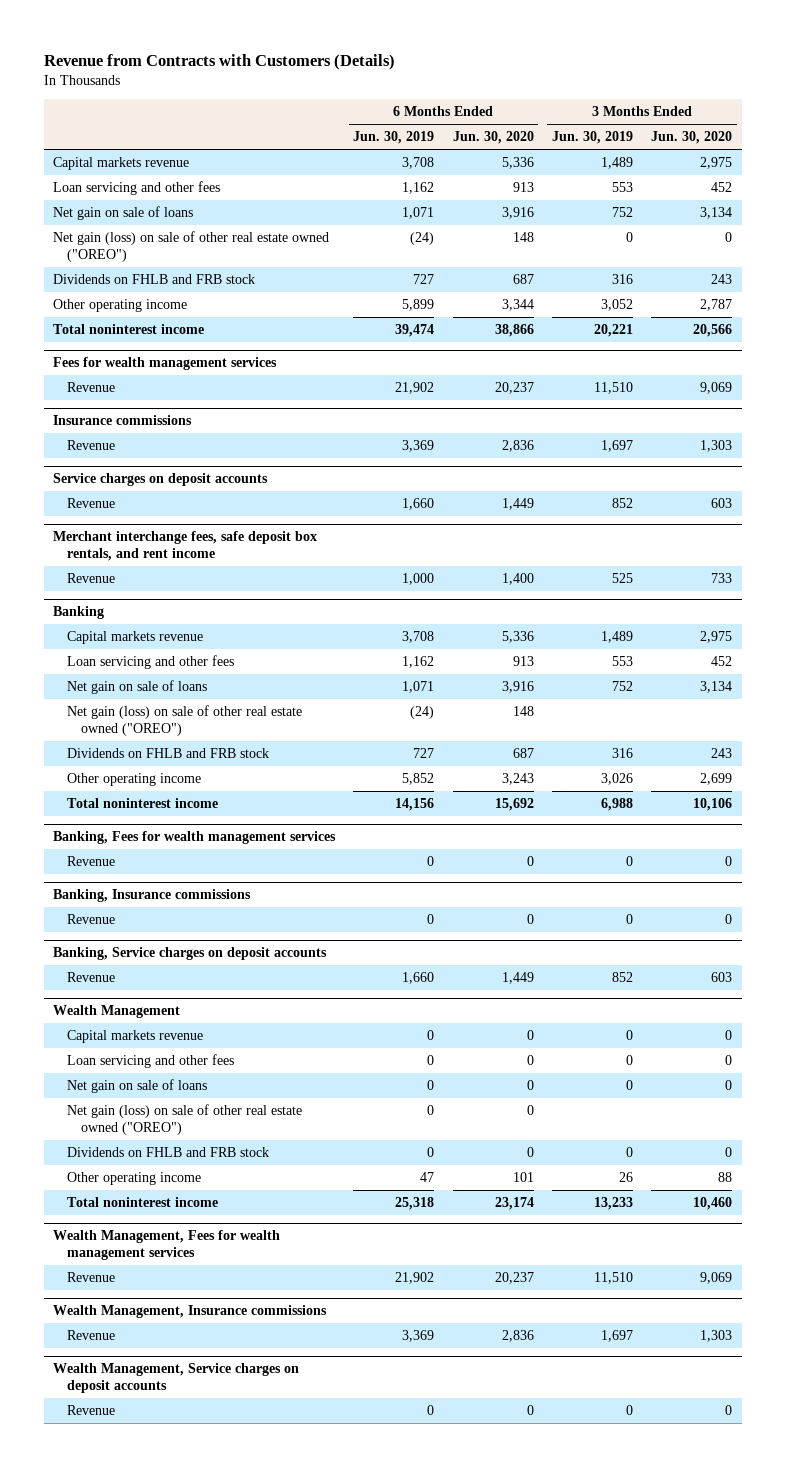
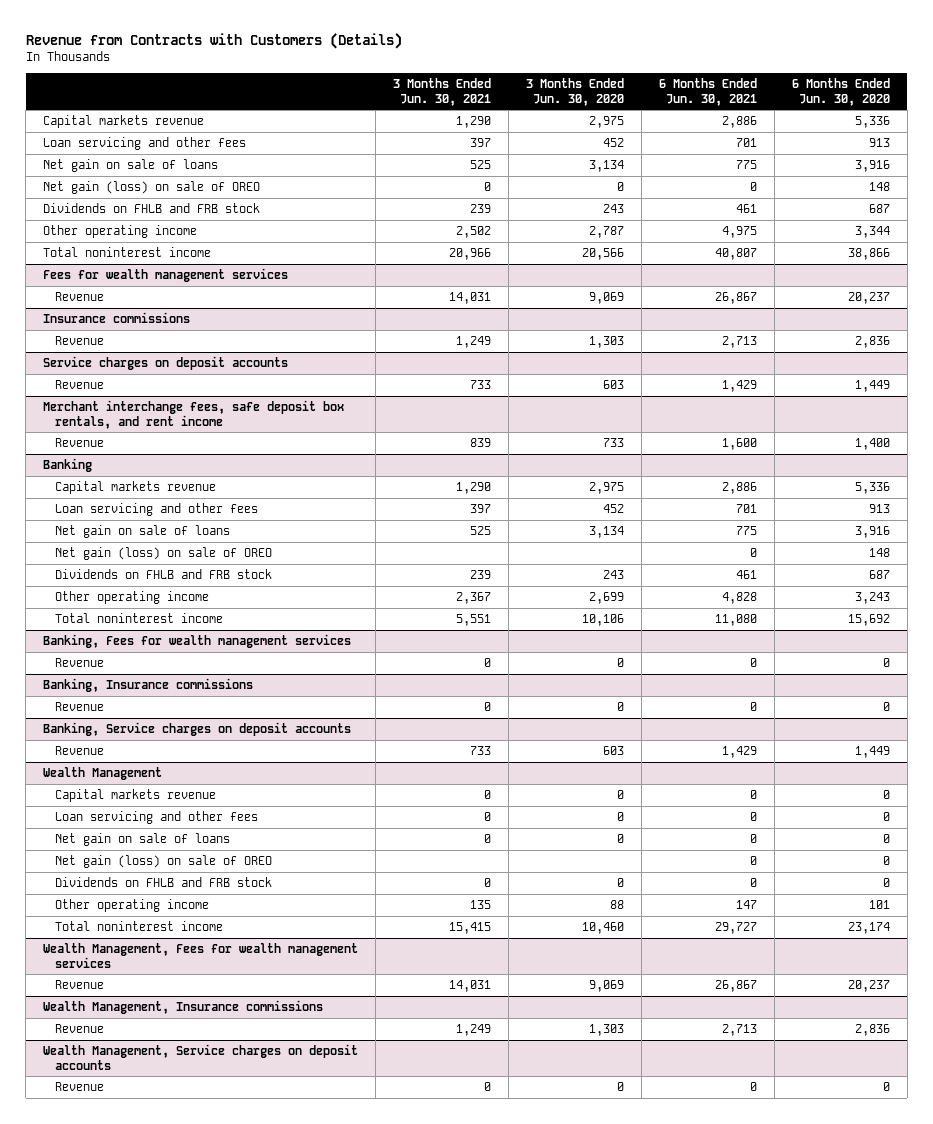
- | 6 Months Ended Jun. 30, 2019 | 6 Months Ended Jun. 30, 2020 | 3 Months Ended Jun. 30, 2019 | 3 Months Ended Jun. 30, 2020
+ | 3 Months Ended Jun. 30, 2021 | 3 Months Ended Jun. 30, 2020 | 6 Months Ended Jun. 30, 2021 | 6 Months Ended Jun. 30, 2020
- Net gain (loss) on sale of other real estate owned ("OREO") | (24) | 148 | 0 | 0
+ Net gain (loss) on sale of OREO | 0 | 0 | 0 | 148
@ Banking
- Net gain (loss) on sale of other real estate owned ("OREO") | (24) | 148 | |
+ Net gain (loss) on sale of OREO | | | 0 | 148
@ Wealth Management
- Net gain (loss) on sale of other real estate owned ("OREO") | 0 | 0 | |
+ Net gain (loss) on sale of OREO | | | 0 | 0

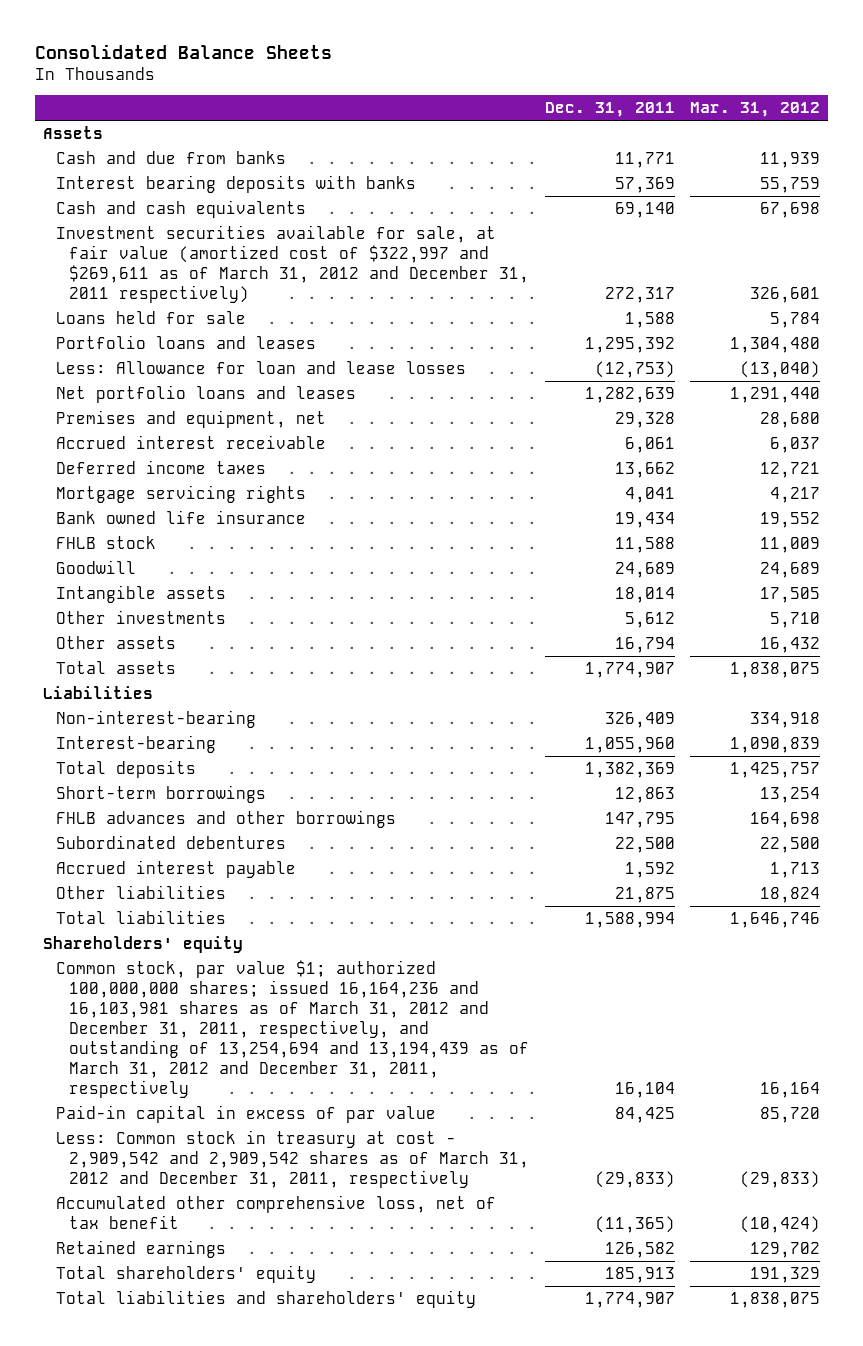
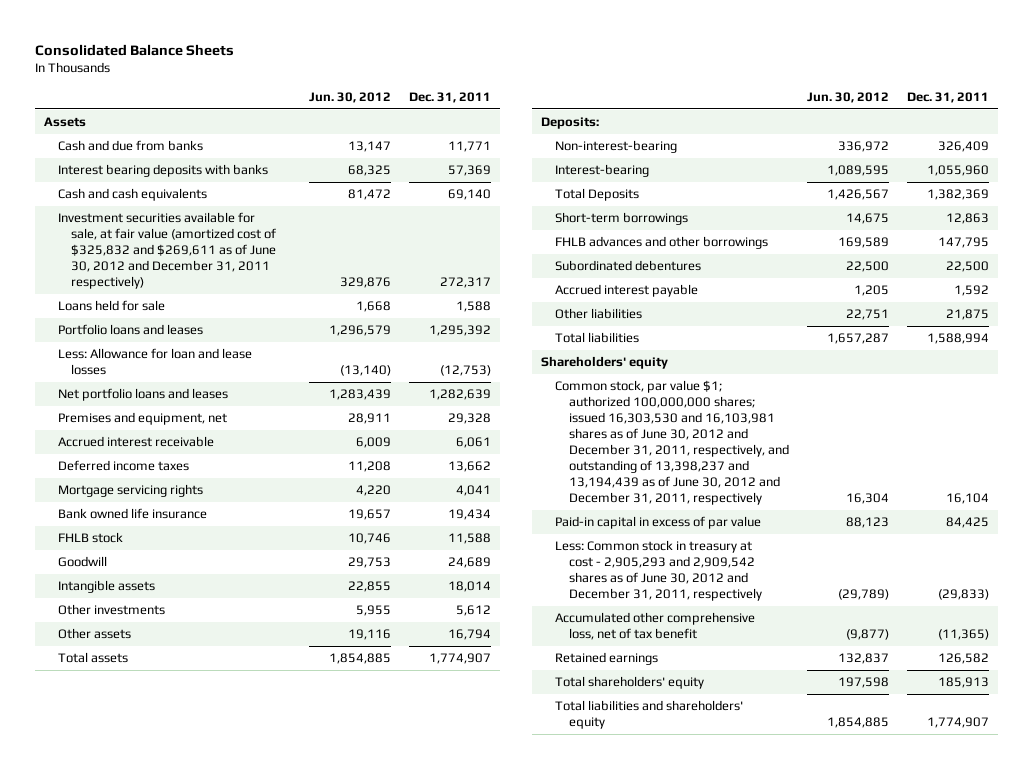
- | Dec. 31, 2011 | Mar. 31, 2012
+ | Jun. 30, 2012 | Dec. 31, 2011
- Investment securities available for sale, at fair value (amortized cost of $322,997 and $269,611 as of March 31, 2012 and December 31, 2011 respectively) | 272,317 | 326,601
+ Investment securities available for sale, at fair value (amortized cost of $325,832 and $269,611 as of June 30, 2012 and December 31, 2011 respectively) | 329,876 | 272,317
- Liabilities
+ Deposits:
- Total deposits | 1,382,369 | 1,425,757
+ Total Deposits | 1,426,567 | 1,382,369
- Common stock, par value $1; authorized 100,000,000 shares; issued 16,164,236 and 16,103,981 shares as of March 31, 2012 and December 31, 2011, respectively, and outstanding of 13,254,694 and 13,194,439 as of March 31, 2012 and December 31, 2011, respectively | 16,104 | 16,164
+ Common stock, par value $1; authorized 100,000,000 shares; issued 16,303,530 and 16,103,981 shares as of June 30, 2012 and December 31, 2011, respectively, and outstanding of 13,398,237 and 13,194,439 as of June 30, 2012 and December 31, 2011, respectively | 16,304 | 16,104
- Less: Common stock in treasury at cost - 2,909,542 and 2,909,542 shares as of March 31, 2012 and December 31, 2011, respectively | (29,833) | (29,833)
+ Less: Common stock in treasury at cost - 2,905,293 and 2,909,542 shares as of June 30, 2012 and December 31, 2011, respectively | (29,789) | (29,833)

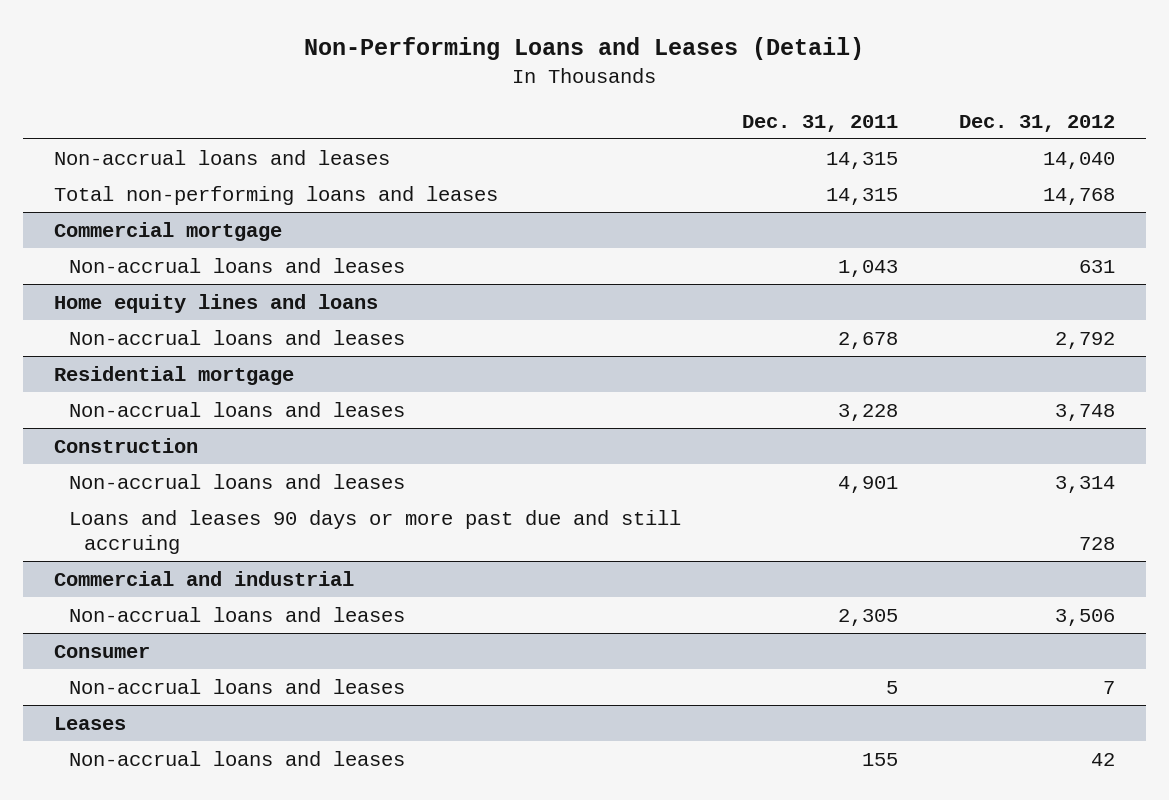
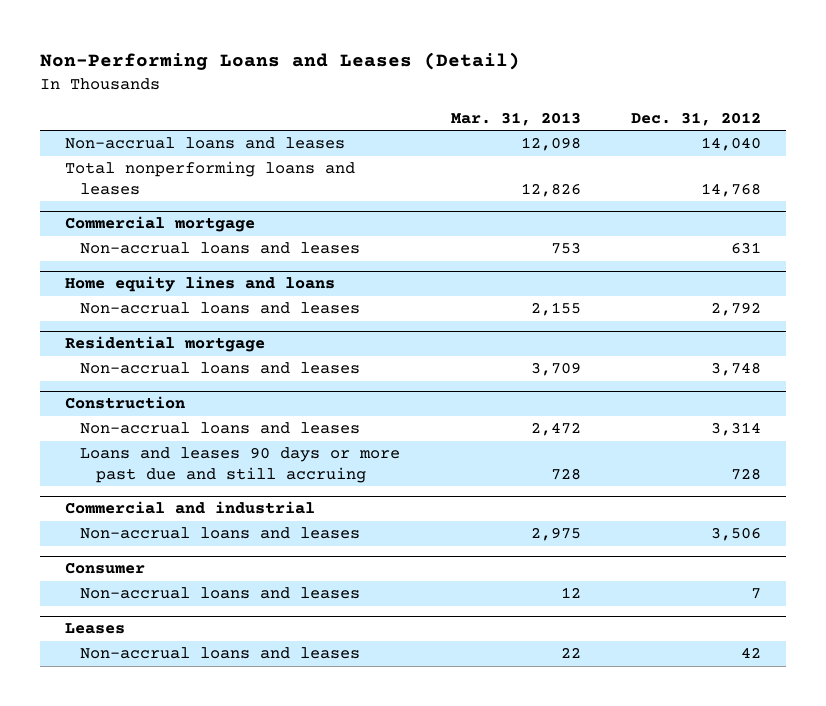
- | Dec. 31, 2011 | Dec. 31, 2012
+ | Mar. 31, 2013 | Dec. 31, 2012
- Total non-performing loans and leases | 14,315 | 14,768
+ Total nonperforming loans and leases | 12,826 | 14,768

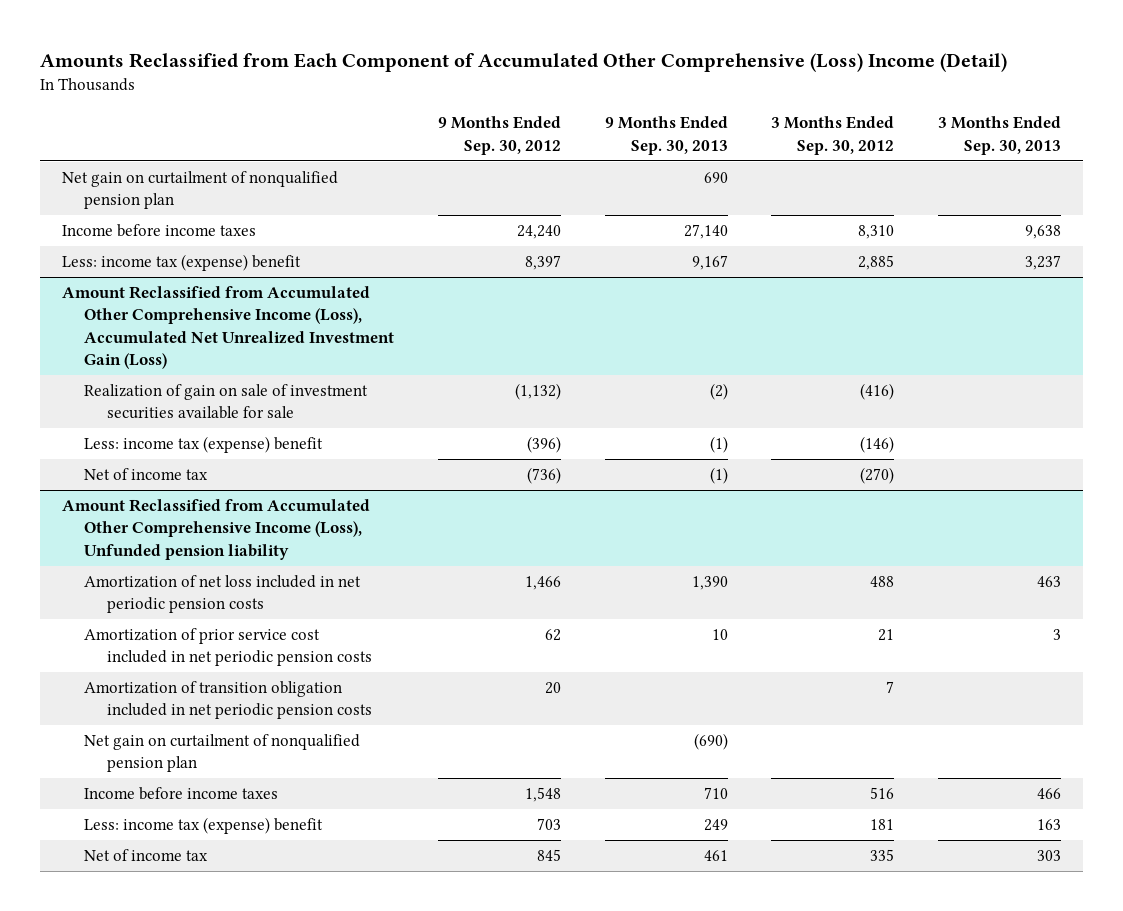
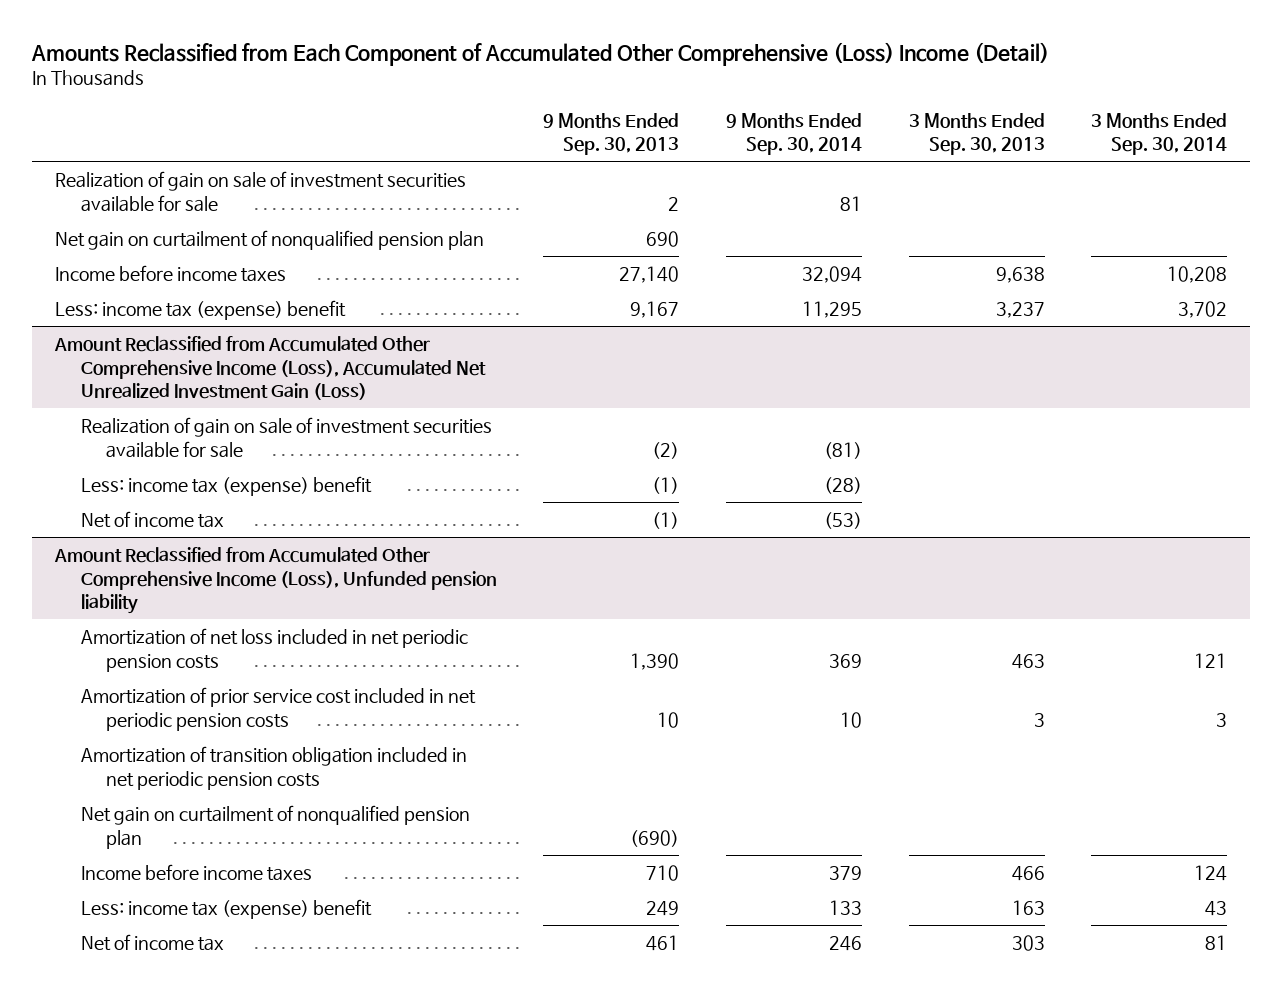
- | 9 Months Ended Sep. 30, 2012 | 9 Months Ended Sep. 30, 2013 | 3 Months Ended Sep. 30, 2012 | 3 Months Ended Sep. 30, 2013
+ | 9 Months Ended Sep. 30, 2013 | 9 Months Ended Sep. 30, 2014 | 3 Months Ended Sep. 30, 2013 | 3 Months Ended Sep. 30, 2014
+ Realization of gain on sale of investment securities available for sale | 2 | 81 | |

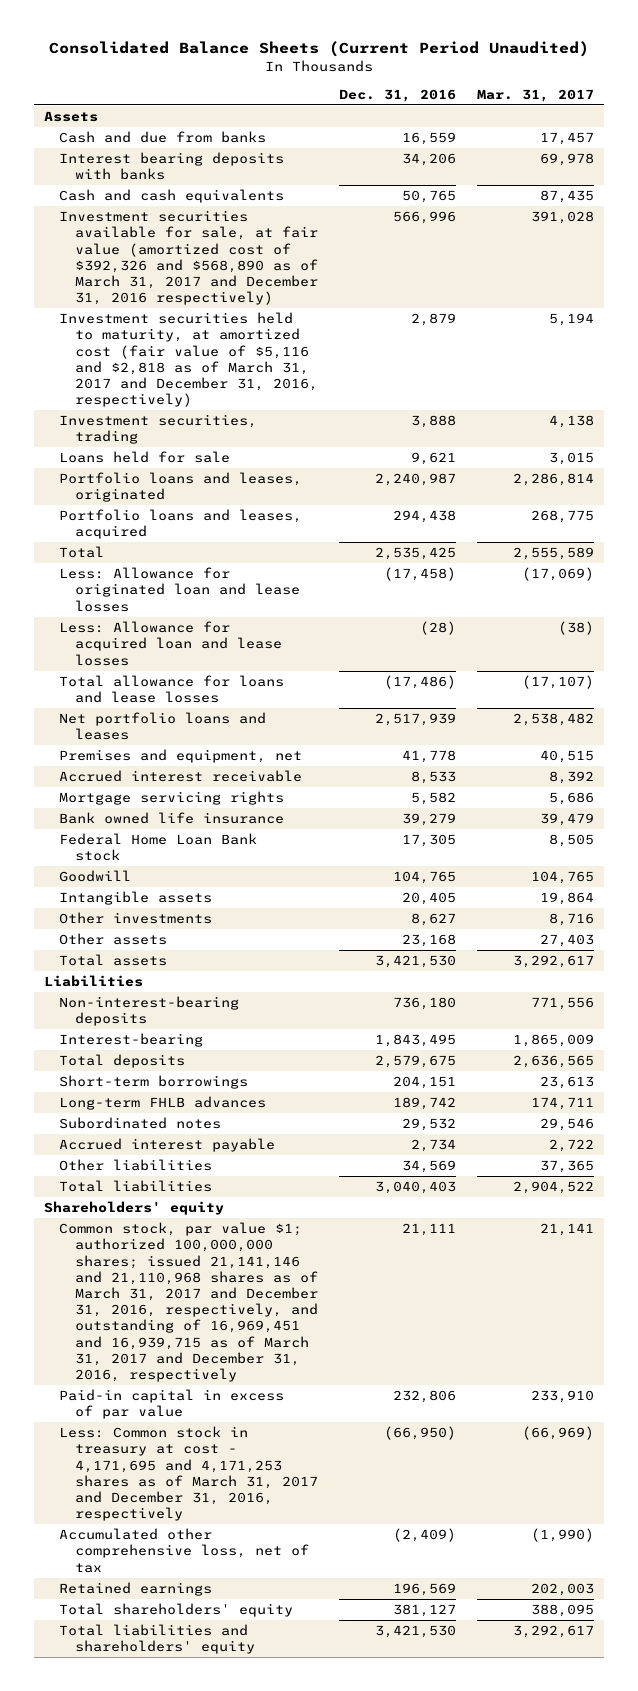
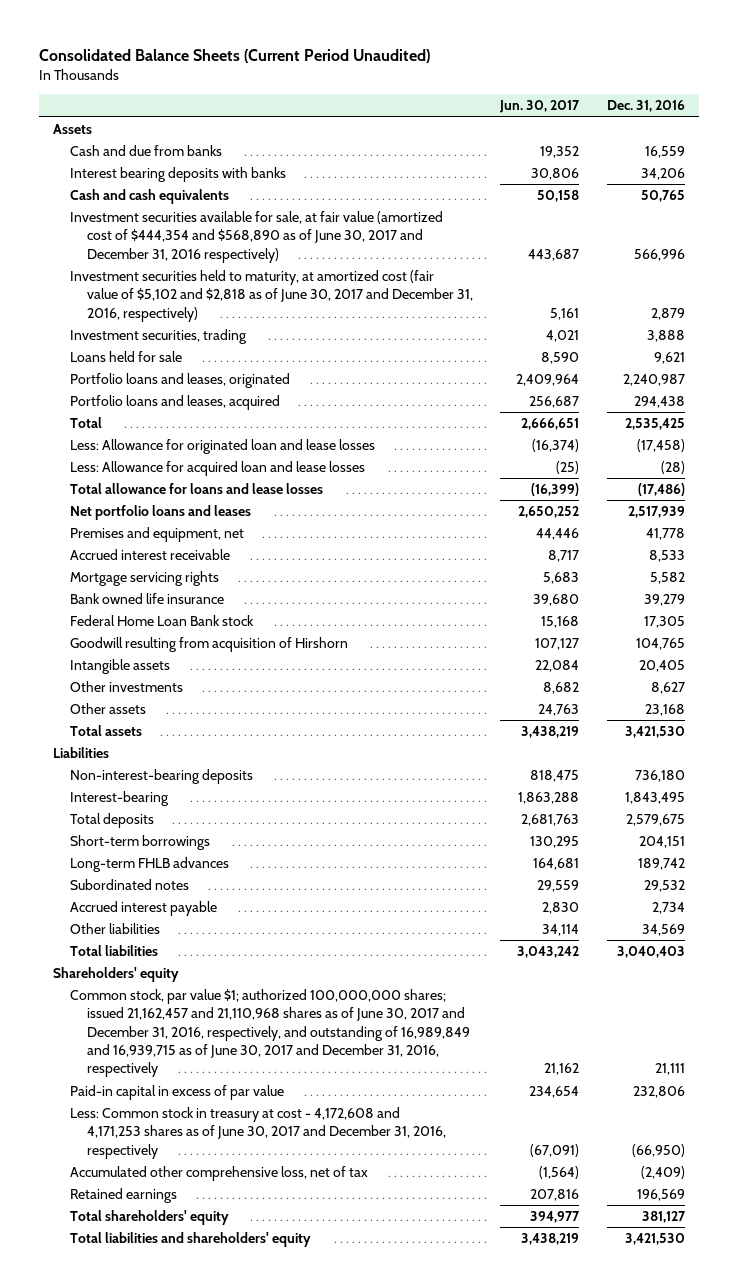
- | Dec. 31, 2016 | Mar. 31, 2017
+ | Jun. 30, 2017 | Dec. 31, 2016
- Investment securities available for sale, at fair value (amortized cost of $392,326 and $568,890 as of March 31, 2017 and December 31, 2016 respectively) | 566,996 | 391,028
- Investment securities held to maturity, at amortized cost (fair value of $5,116 and $2,818 as of March 31, 2017 and December 31, 2016, respectively) | 2,879 | 5,194
+ Investment securities available for sale, at fair value (amortized cost of $444,354 and $568,890 as of June 30, 2017 and December 31, 2016 respectively) | 443,687 | 566,996
+ Investment securities held to maturity, at amortized cost (fair value of $5,102 and $2,818 as of June 30, 2017 and December 31, 2016, respectively) | 5,161 | 2,879
- Goodwill | 104,765 | 104,765
+ Goodwill resulting from acquisition of Hirshorn | 107,127 | 104,765
- Common stock, par value $1; authorized 100,000,000 shares; issued 21,141,146 and 21,110,968 shares as of March 31, 2017 and December 31, 2016, respectively, and outstanding of 16,969,451 and 16,939,715 as of March 31, 2017 and December 31, 2016, respectively | 21,111 | 21,141
+ Common stock, par value $1; authorized 100,000,000 shares; issued 21,162,457 and 21,110,968 shares as of June 30, 2017 and December 31, 2016, respectively, and outstanding of 16,989,849 and 16,939,715 as of June 30, 2017 and December 31, 2016, respectively | 21,162 | 21,111
- Less: Common stock in treasury at cost - 4,171,695 and 4,171,253 shares as of March 31, 2017 and December 31, 2016, respectively | (66,950) | (66,969)
+ Less: Common stock in treasury at cost - 4,172,608 and 4,171,253 shares as of June 30, 2017 and December 31, 2016, respectively | (67,091) | (66,950)

